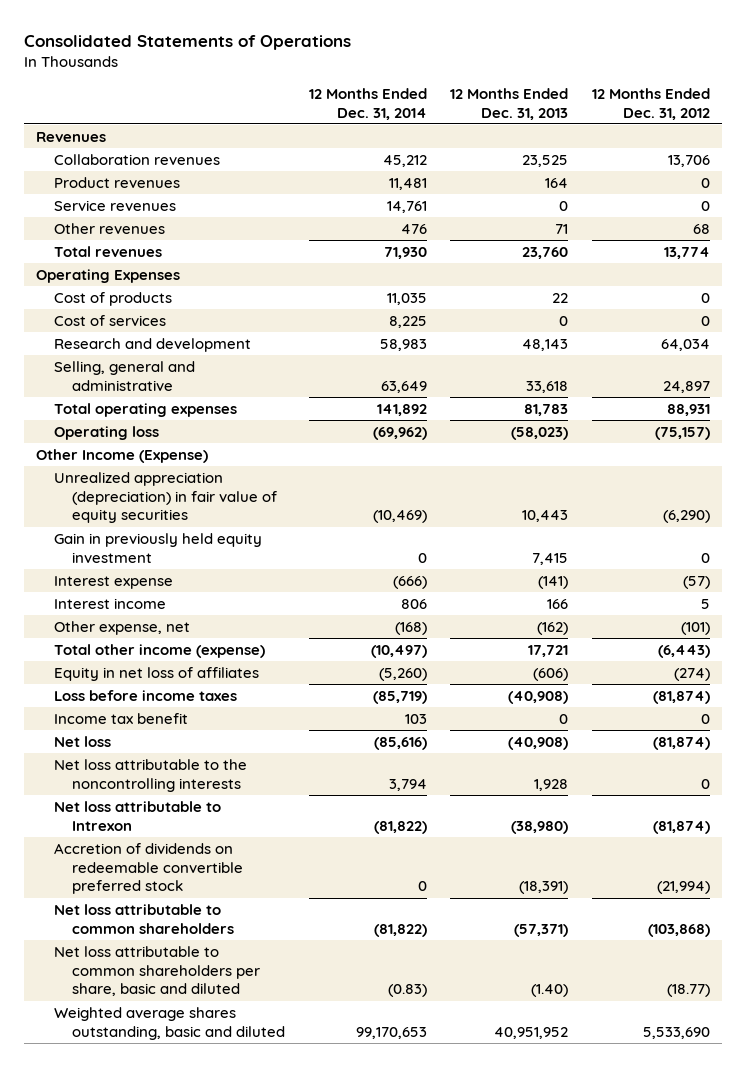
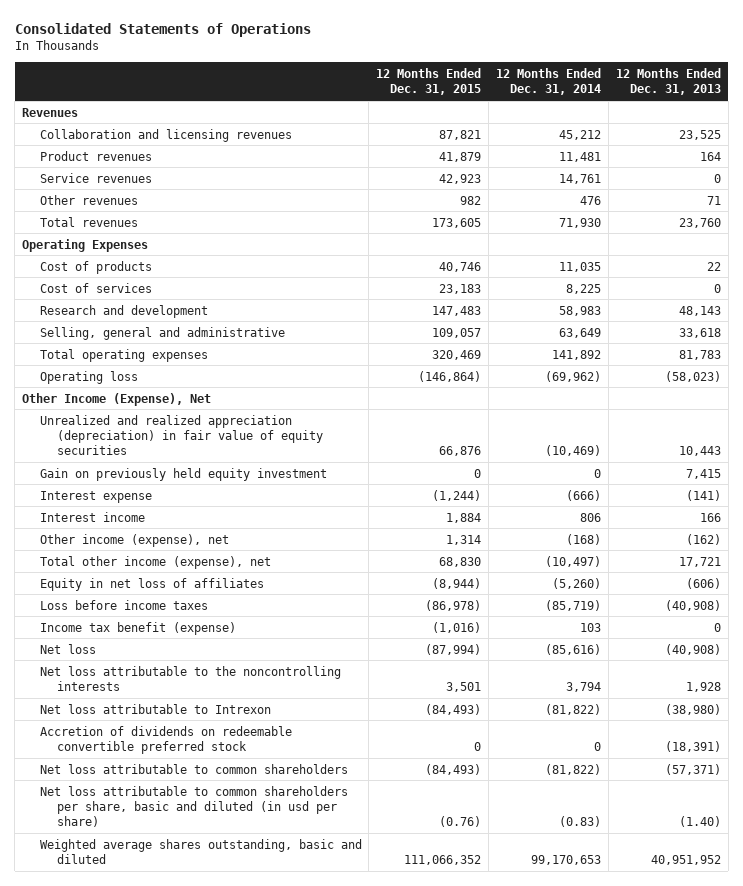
- | 12 Months Ended Dec. 31, 2014 | 12 Months Ended Dec. 31, 2013 | 12 Months Ended Dec. 31, 2012
+ | 12 Months Ended Dec. 31, 2015 | 12 Months Ended Dec. 31, 2014 | 12 Months Ended Dec. 31, 2013
- Collaboration revenues | 45,212 | 23,525 | 13,706
+ Collaboration and licensing revenues | 87,821 | 45,212 | 23,525
- Other Income (Expense)
- Unrealized appreciation (depreciation) in fair value of equity securities | (10,469) | 10,443 | (6,290)
- Gain in previously held equity investment | 0 | 7,415 | 0
+ Other Income (Expense), Net
+ Unrealized and realized appreciation (depreciation) in fair value of equity securities | 66,876 | (10,469) | 10,443
+ Gain on previously held equity investment | 0 | 0 | 7,415
- Other expense, net | (168) | (162) | (101)
- Total other income (expense) | (10,497) | 17,721 | (6,443)
+ Other income (expense), net | 1,314 | (168) | (162)
+ Total other income (expense), net | 68,830 | (10,497) | 17,721
- Income tax benefit | 103 | 0 | 0
+ Income tax benefit (expense) | (1,016) | 103 | 0
- Net loss attributable to common shareholders per share, basic and diluted | (0.83) | (1.40) | (18.77)
+ Net loss attributable to common shareholders per share, basic and diluted (in usd per share) | (0.76) | (0.83) | (1.40)

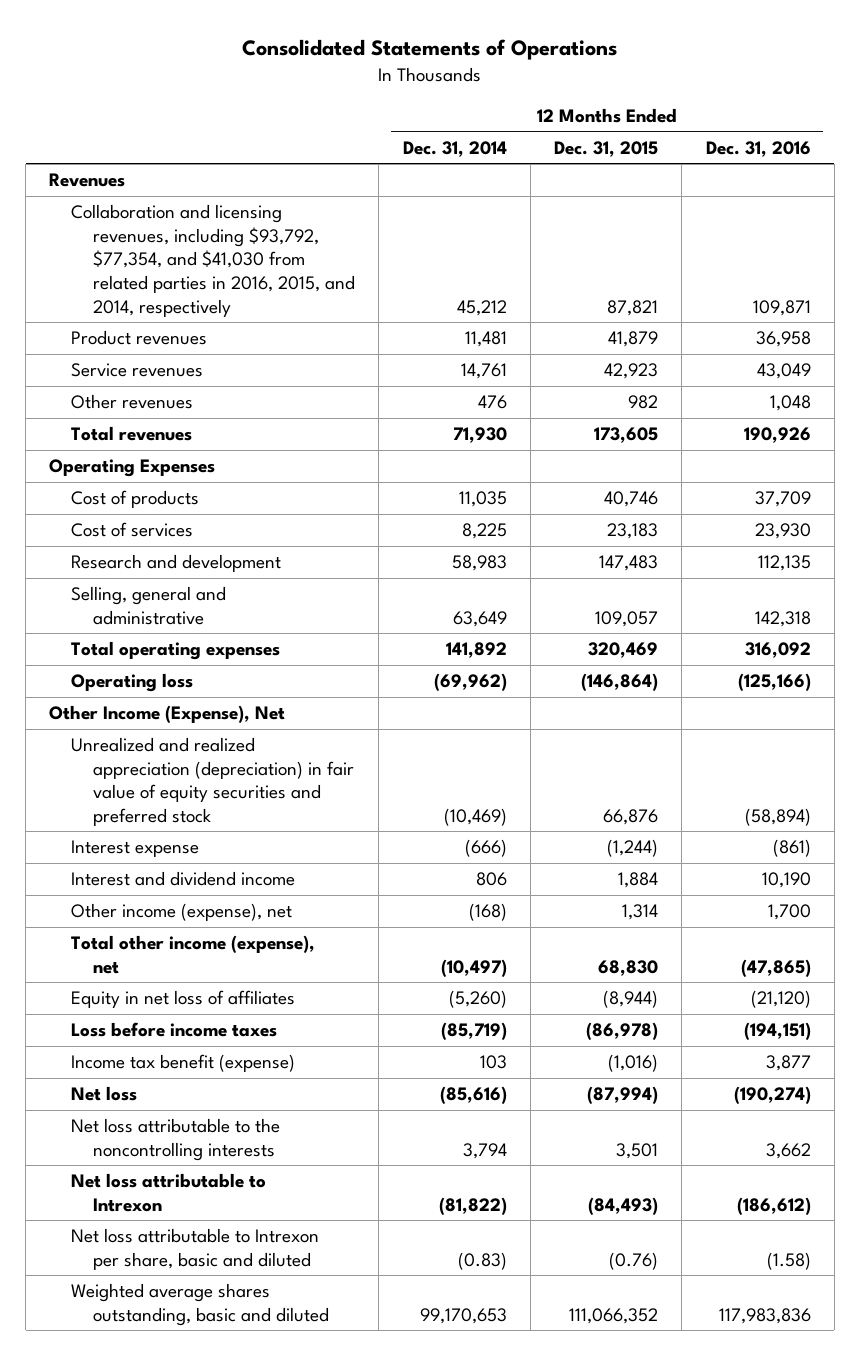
- | 12 Months Ended Dec. 31, 2015 | 12 Months Ended Dec. 31, 2014 | 12 Months Ended Dec. 31, 2013
+ | 12 Months Ended Dec. 31, 2014 | 12 Months Ended Dec. 31, 2015 | 12 Months Ended Dec. 31, 2016
- Collaboration and licensing revenues | 87,821 | 45,212 | 23,525
+ Collaboration and licensing revenues, including $93,792, $77,354, and $41,030 from related parties in 2016, 2015, and 2014, respectively | 45,212 | 87,821 | 109,871
- Unrealized and realized appreciation (depreciation) in fair value of equity securities | 66,876 | (10,469) | 10,443
- Gain on previously held equity investment | 0 | 0 | 7,415
+ Unrealized and realized appreciation (depreciation) in fair value of equity securities and preferred stock | (10,469) | 66,876 | (58,894)
- Interest income | 1,884 | 806 | 166
+ Interest and dividend income | 806 | 1,884 | 10,190
- Accretion of dividends on redeemable convertible preferred stock | 0 | 0 | (18,391)
- Net loss attributable to common shareholders | (84,493) | (81,822) | (57,371)
- Net loss attributable to common shareholders per share, basic and diluted (in usd per share) | (0.76) | (0.83) | (1.40)
+ Net loss attributable to Intrexon per share, basic and diluted | (0.83) | (0.76) | (1.58)

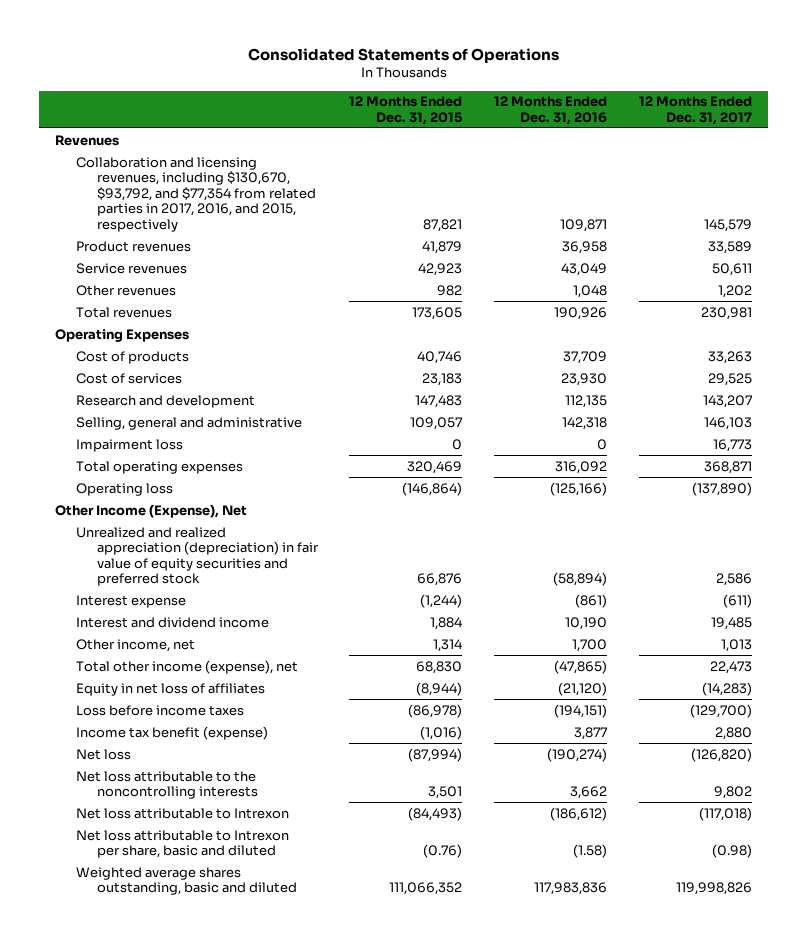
- | 12 Months Ended Dec. 31, 2014 | 12 Months Ended Dec. 31, 2015 | 12 Months Ended Dec. 31, 2016
+ | 12 Months Ended Dec. 31, 2015 | 12 Months Ended Dec. 31, 2016 | 12 Months Ended Dec. 31, 2017
- Collaboration and licensing revenues, including $93,792, $77,354, and $41,030 from related parties in 2016, 2015, and 2014, respectively | 45,212 | 87,821 | 109,871
+ Collaboration and licensing revenues, including $130,670, $93,792, and $77,354 from related parties in 2017, 2016, and 2015, respectively | 87,821 | 109,871 | 145,579
+ Impairment loss | 0 | 0 | 16,773
- Other income (expense), net | (168) | 1,314 | 1,700
+ Other income, net | 1,314 | 1,700 | 1,013

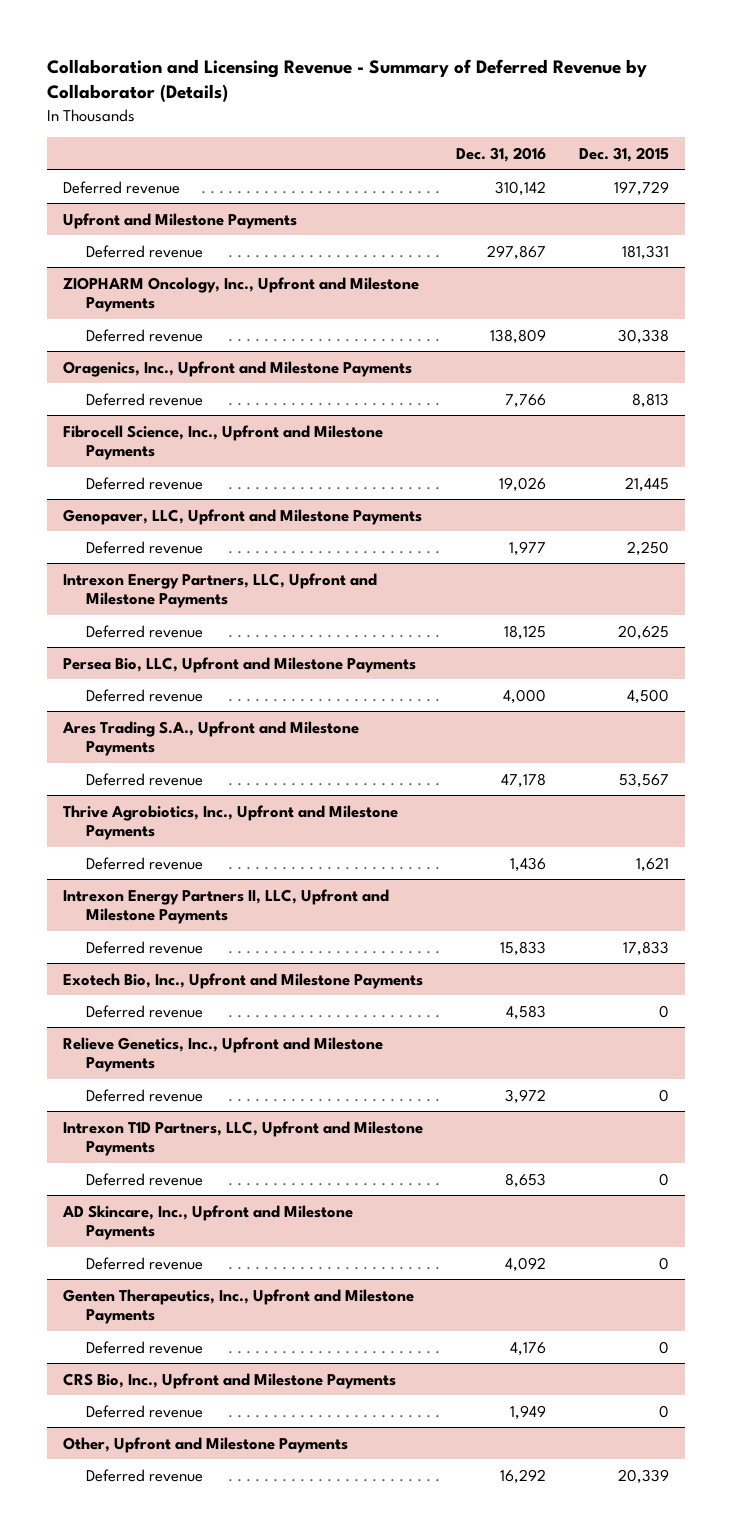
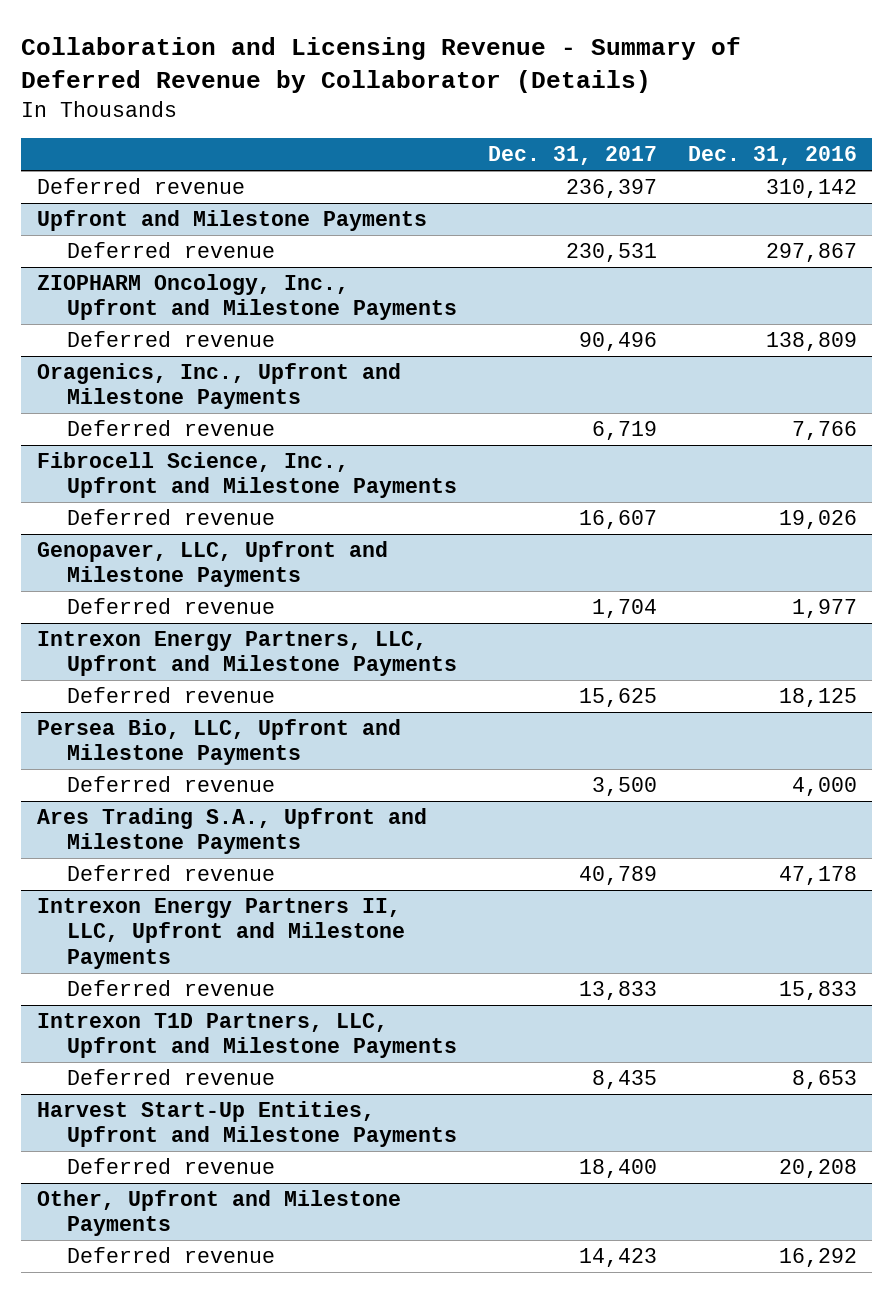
- | Dec. 31, 2016 | Dec. 31, 2015
+ | Dec. 31, 2017 | Dec. 31, 2016
- Thrive Agrobiotics, Inc., Upfront and Milestone Payments
- Deferred revenue | 1,436 | 1,621
- Exotech Bio, Inc., Upfront and Milestone Payments
- Deferred revenue | 4,583 | 0
- Relieve Genetics, Inc., Upfront and Milestone Payments
- Deferred revenue | 3,972 | 0
- AD Skincare, Inc., Upfront and Milestone Payments
- Deferred revenue | 4,092 | 0
- Genten Therapeutics, Inc., Upfront and Milestone Payments
- Deferred revenue | 4,176 | 0
- CRS Bio, Inc., Upfront and Milestone Payments
- Deferred revenue | 1,949 | 0
+ Harvest Start-Up Entities, Upfront and Milestone Payments
+ Deferred revenue | 18,400 | 20,208

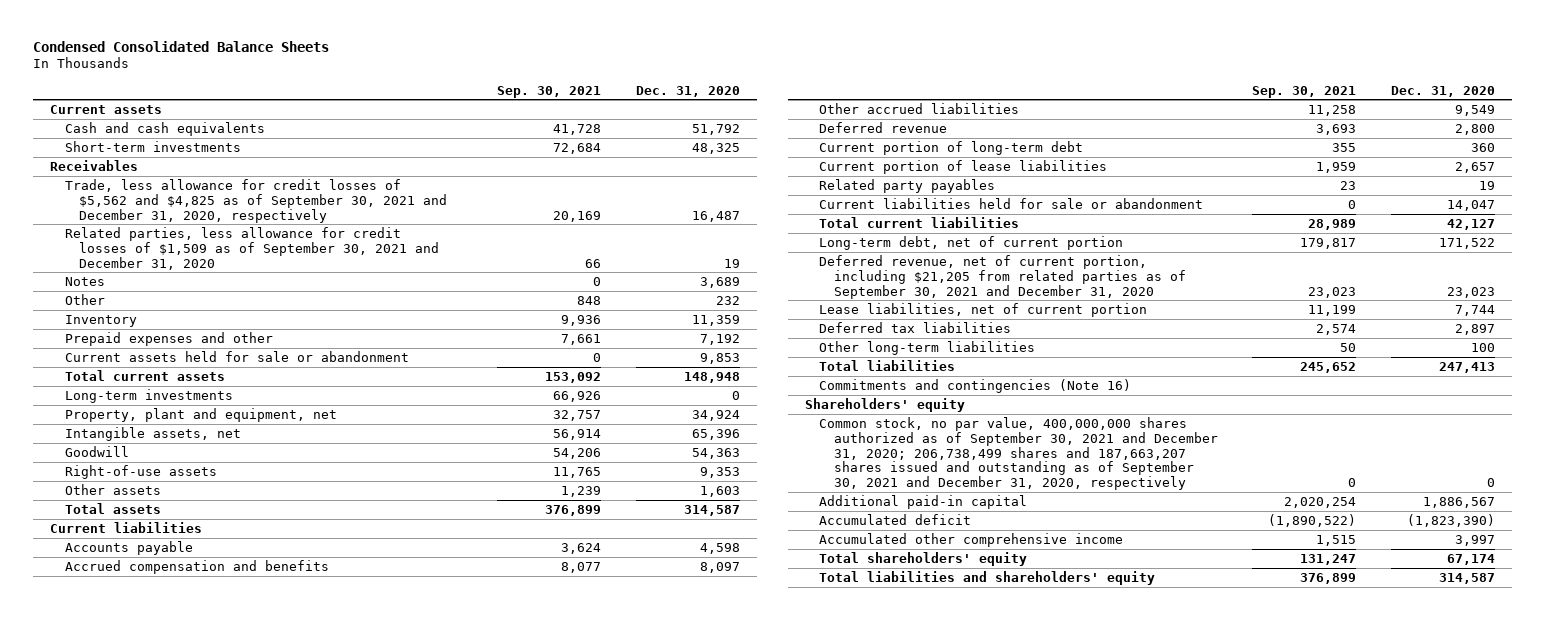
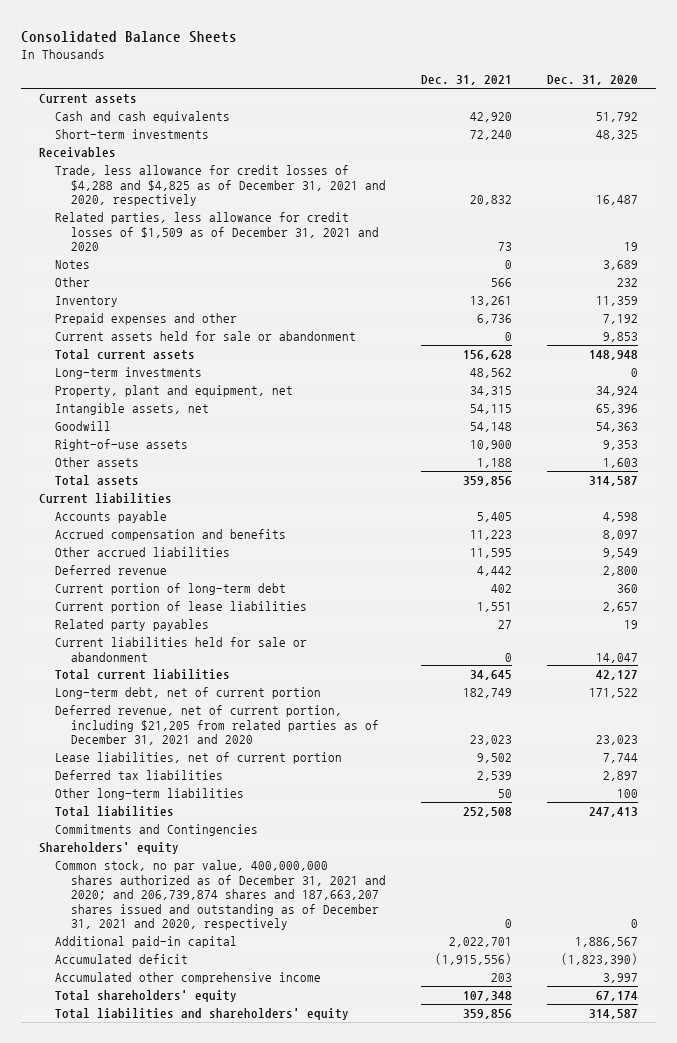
- Condensed Consolidated Balance Sheets
+ Consolidated Balance Sheets
- | Sep. 30, 2021 | Dec. 31, 2020
+ | Dec. 31, 2021 | Dec. 31, 2020
- Trade, less allowance for credit losses of $5,562 and $4,825 as of September 30, 2021 and December 31, 2020, respectively | 20,169 | 16,487
- Related parties, less allowance for credit losses of $1,509 as of September 30, 2021 and December 31, 2020 | 66 | 19
+ Trade, less allowance for credit losses of $4,288 and $4,825 as of December 31, 2021 and 2020, respectively | 20,832 | 16,487
+ Related parties, less allowance for credit losses of $1,509 as of December 31, 2021 and 2020 | 73 | 19
- Deferred revenue, net of current portion, including $21,205 from related parties as of September 30, 2021 and December 31, 2020 | 23,023 | 23,023
+ Deferred revenue, net of current portion, including $21,205 from related parties as of December 31, 2021 and 2020 | 23,023 | 23,023
- Commitments and contingencies (Note 16)
+ Commitments and Contingencies
- Common stock, no par value, 400,000,000 shares authorized as of September 30, 2021 and December 31, 2020; 206,738,499 shares and 187,663,207 shares issued and outstanding as of September 30, 2021 and December 31, 2020, respectively | 0 | 0
+ Common stock, no par value, 400,000,000 shares authorized as of December 31, 2021 and 2020; and 206,739,874 shares and 187,663,207 shares issued and outstanding as of December 31, 2021 and 2020, respectively | 0 | 0

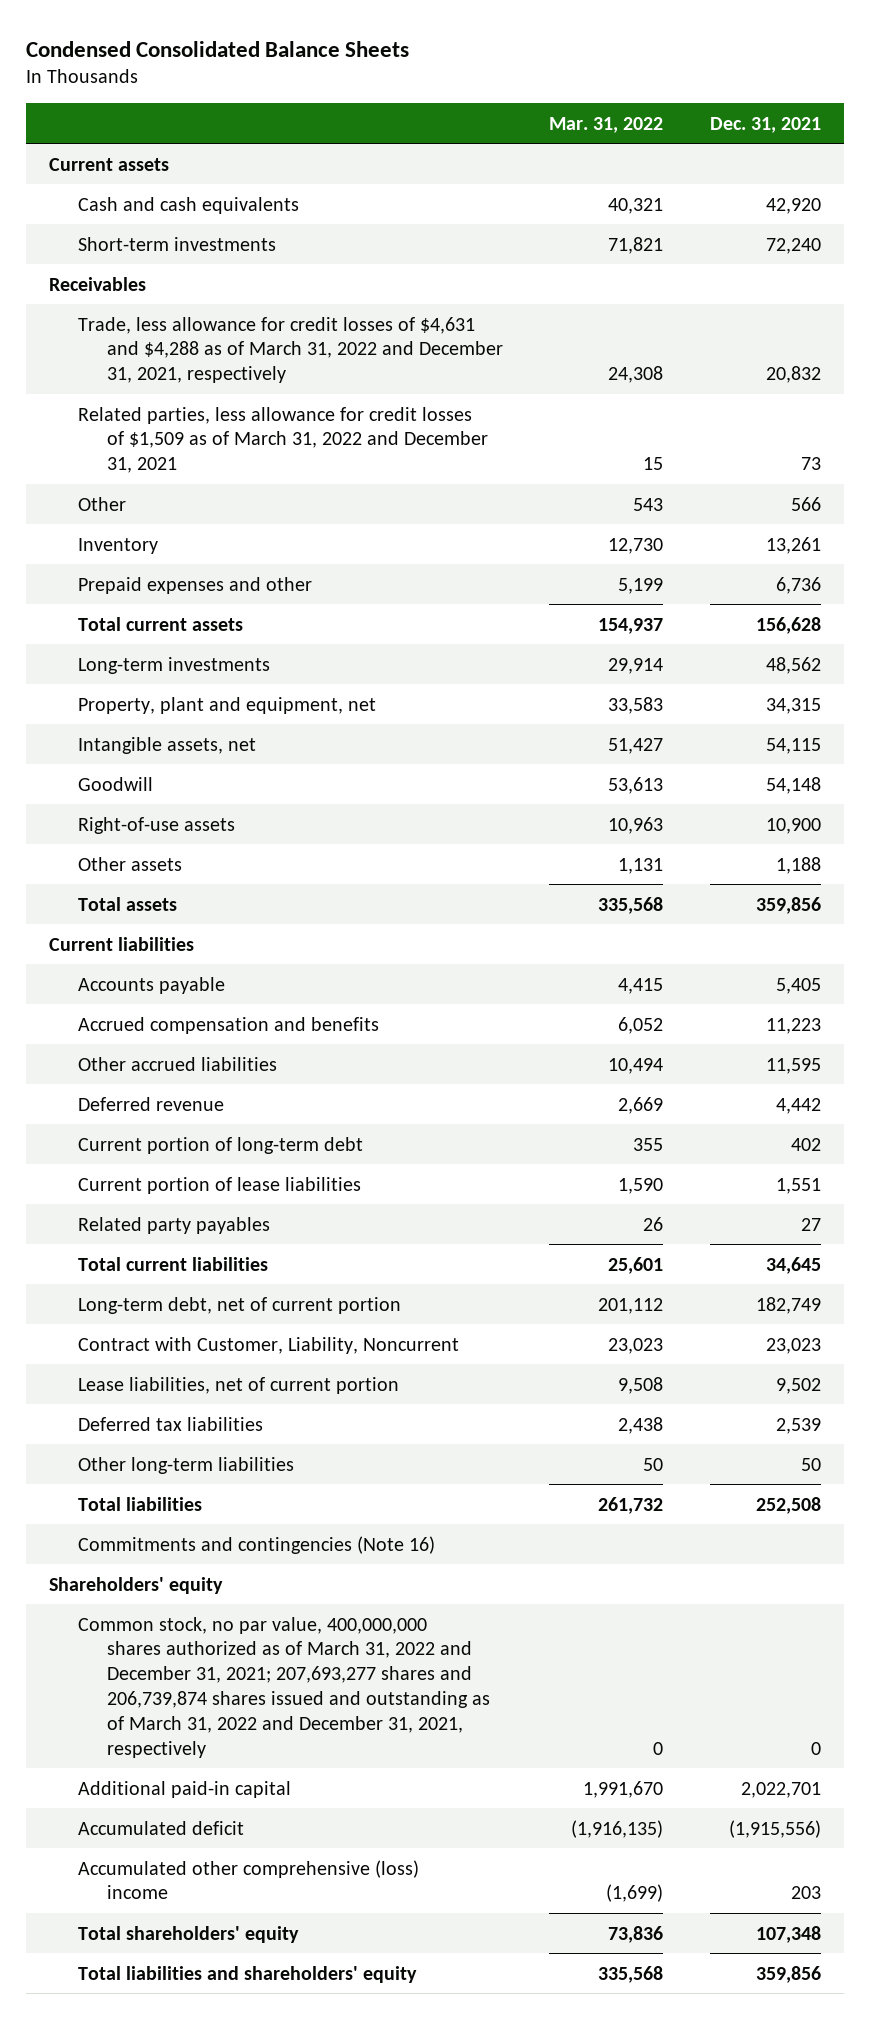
- Consolidated Balance Sheets
+ Condensed Consolidated Balance Sheets
- | Dec. 31, 2021 | Dec. 31, 2020
+ | Mar. 31, 2022 | Dec. 31, 2021
- Trade, less allowance for credit losses of $4,288 and $4,825 as of December 31, 2021 and 2020, respectively | 20,832 | 16,487
- Related parties, less allowance for credit losses of $1,509 as of December 31, 2021 and 2020 | 73 | 19
- Notes | 0 | 3,689
+ Trade, less allowance for credit losses of $4,631 and $4,288 as of March 31, 2022 and December 31, 2021, respectively | 24,308 | 20,832
+ Related parties, less allowance for credit losses of $1,509 as of March 31, 2022 and December 31, 2021 | 15 | 73
- Current assets held for sale or abandonment | 0 | 9,853
- Current liabilities held for sale or abandonment | 0 | 14,047
- Deferred revenue, net of current portion, including $21,205 from related parties as of December 31, 2021 and 2020 | 23,023 | 23,023
+ Contract with Customer, Liability, Noncurrent | 23,023 | 23,023
- Commitments and Contingencies
+ Commitments and contingencies (Note 16)
- Common stock, no par value, 400,000,000 shares authorized as of December 31, 2021 and 2020; and 206,739,874 shares and 187,663,207 shares issued and outstanding as of December 31, 2021 and 2020, respectively | 0 | 0
+ Common stock, no par value, 400,000,000 shares authorized as of March 31, 2022 and December 31, 2021; 207,693,277 shares and 206,739,874 shares issued and outstanding as of March 31, 2022 and December 31, 2021, respectively | 0 | 0
- Accumulated other comprehensive income | 203 | 3,997
+ Accumulated other comprehensive (loss) income | (1,699) | 203

